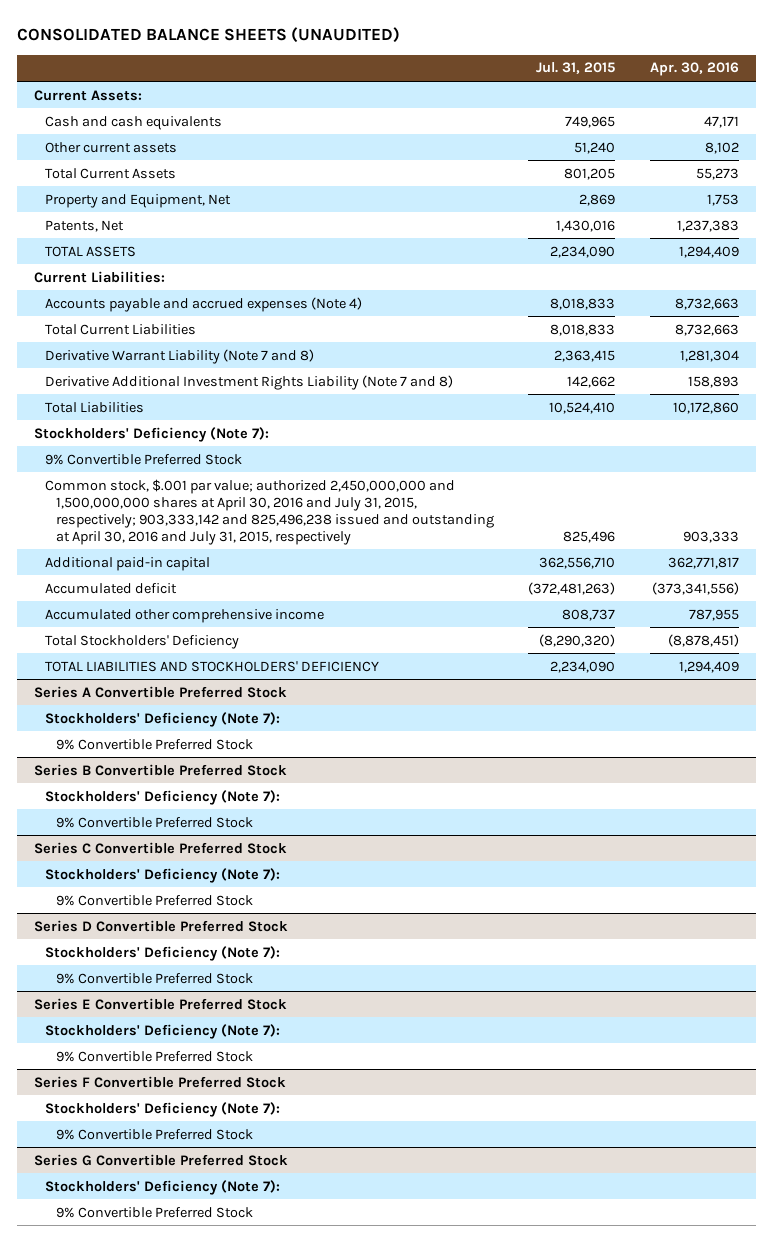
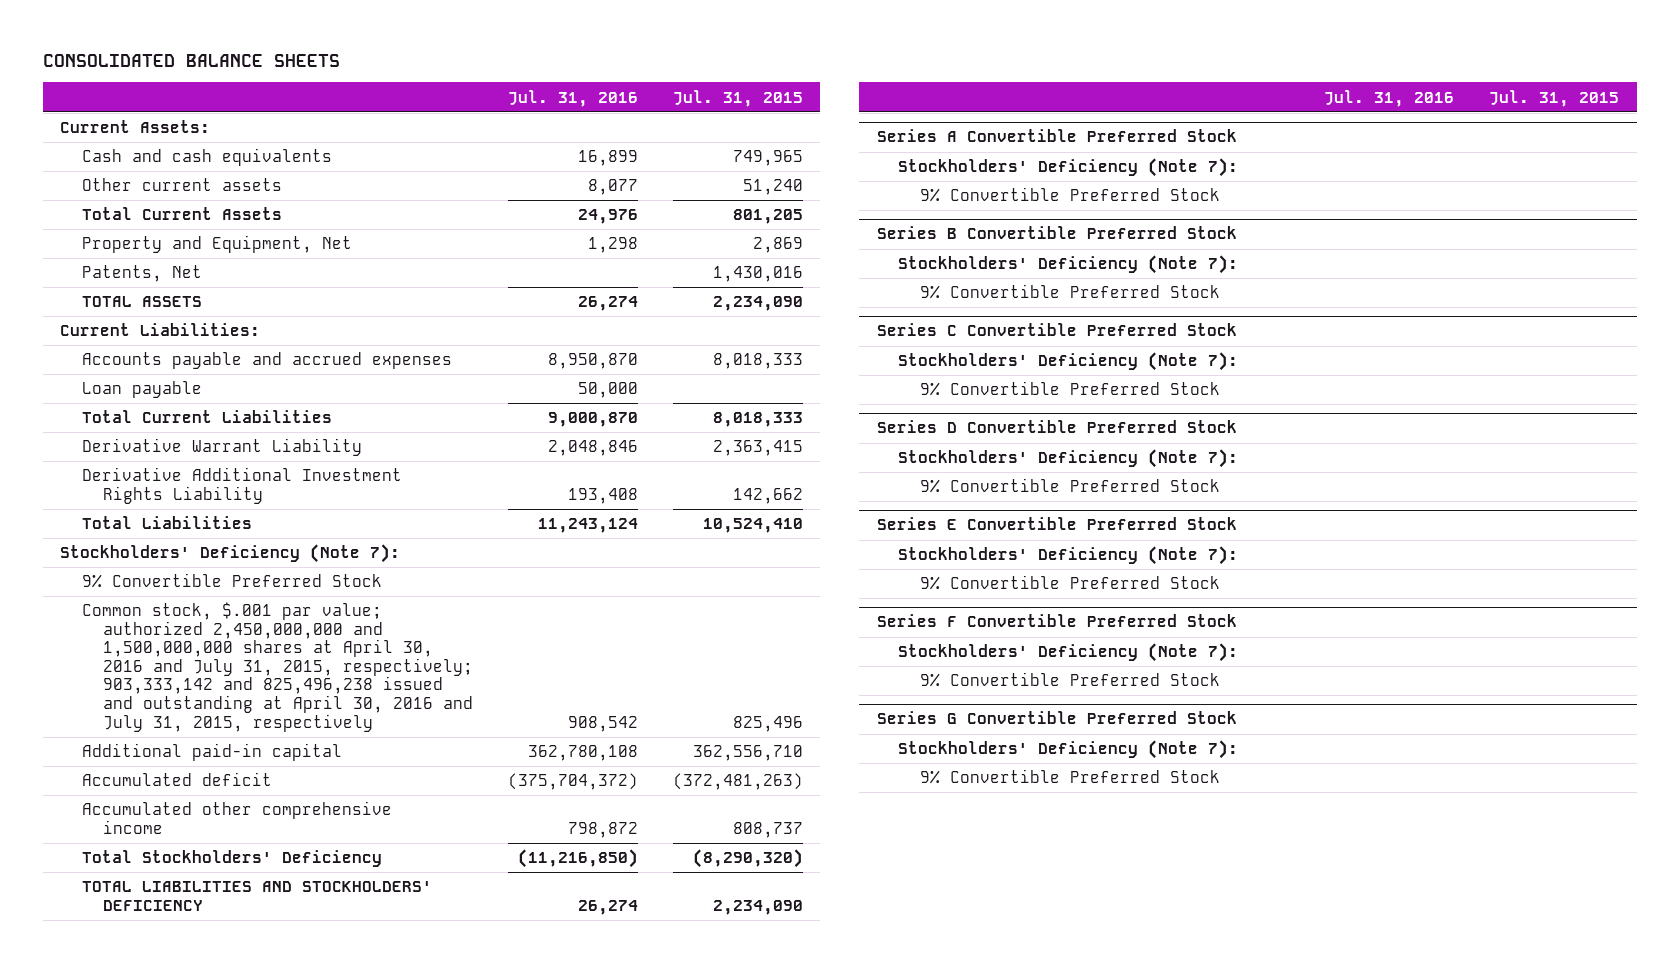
- CONSOLIDATED BALANCE SHEETS (UNAUDITED)
+ CONSOLIDATED BALANCE SHEETS
- | Jul. 31, 2015 | Apr. 30, 2016
+ | Jul. 31, 2016 | Jul. 31, 2015
- Accounts payable and accrued expenses (Note 4) | 8,018,833 | 8,732,663
- Total Current Liabilities | 8,018,833 | 8,732,663
- Derivative Warrant Liability (Note 7 and 8) | 2,363,415 | 1,281,304
- Derivative Additional Investment Rights Liability (Note 7 and 8) | 142,662 | 158,893
+ Accounts payable and accrued expenses | 8,950,870 | 8,018,333
+ Loan payable | 50,000 |
+ Total Current Liabilities | 9,000,870 | 8,018,333
+ Derivative Warrant Liability | 2,048,846 | 2,363,415
+ Derivative Additional Investment Rights Liability | 193,408 | 142,662

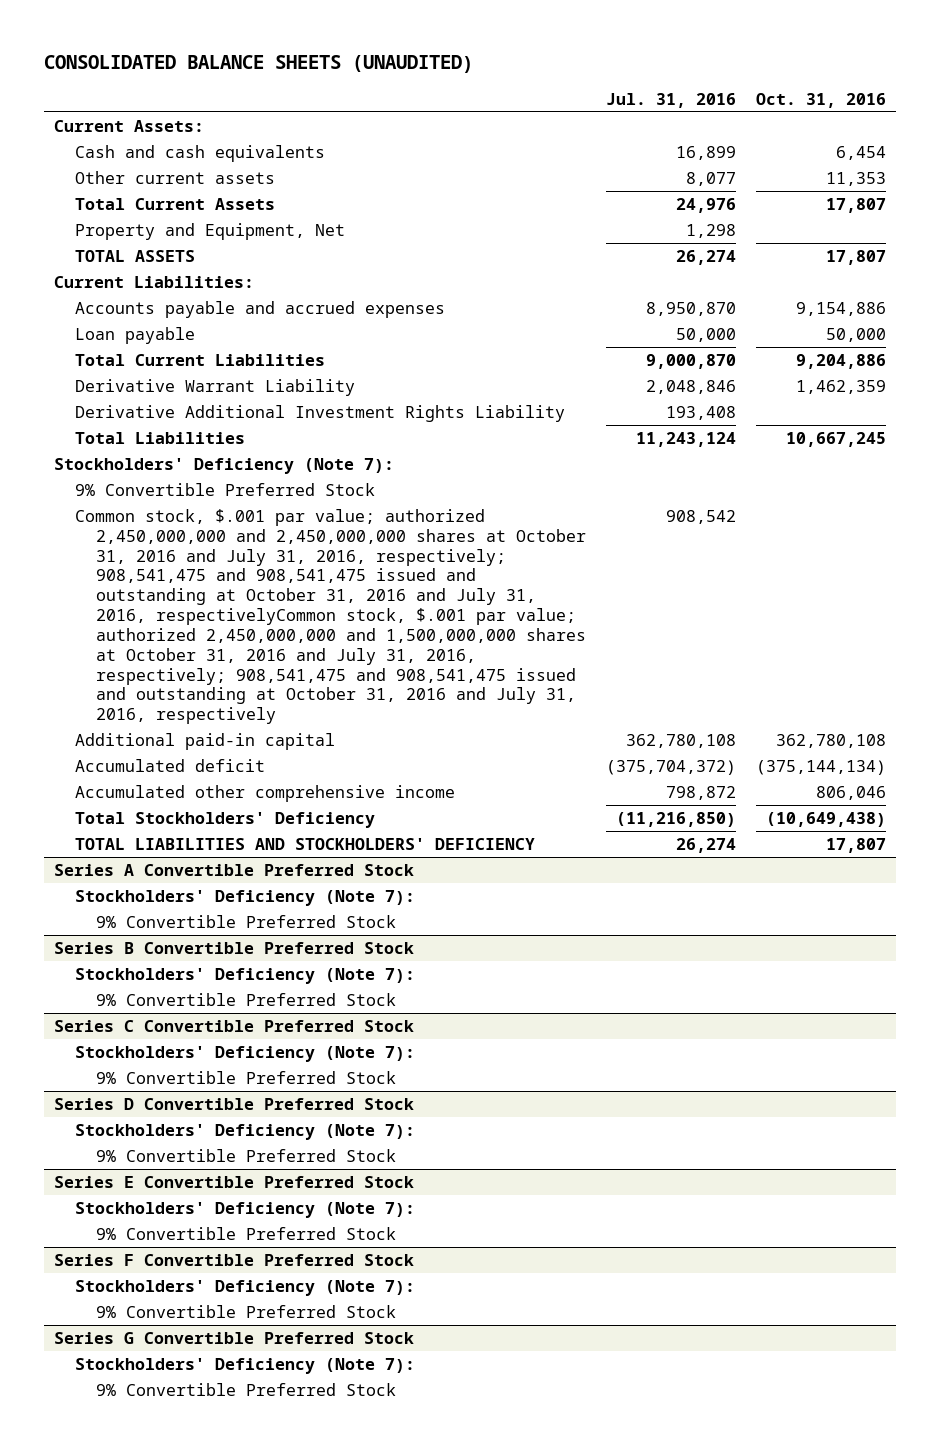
- CONSOLIDATED BALANCE SHEETS
+ CONSOLIDATED BALANCE SHEETS (UNAUDITED)
- | Jul. 31, 2016 | Jul. 31, 2015
+ | Jul. 31, 2016 | Oct. 31, 2016
- Patents, Net | | 1,430,016
- Common stock, $.001 par value; authorized 2,450,000,000 and 1,500,000,000 shares at April 30, 2016 and July 31, 2015, respectively; 903,333,142 and 825,496,238 issued and outstanding at April 30, 2016 and July 31, 2015, respectively | 908,542 | 825,496
+ Common stock, $.001 par value; authorized 2,450,000,000 and 2,450,000,000 shares at October 31, 2016 and July 31, 2016, respectively; 908,541,475 and 908,541,475 issued and outstanding at October 31, 2016 and July 31, 2016, respectivelyCommon stock, $.001 par value; authorized 2,450,000,000 and 1,500,000,000 shares at October 31, 2016 and July 31, 2016, respectively; 908,541,475 and 908,541,475 issued and outstanding at October 31, 2016 and July 31, 2016, respectively | 908,542 |

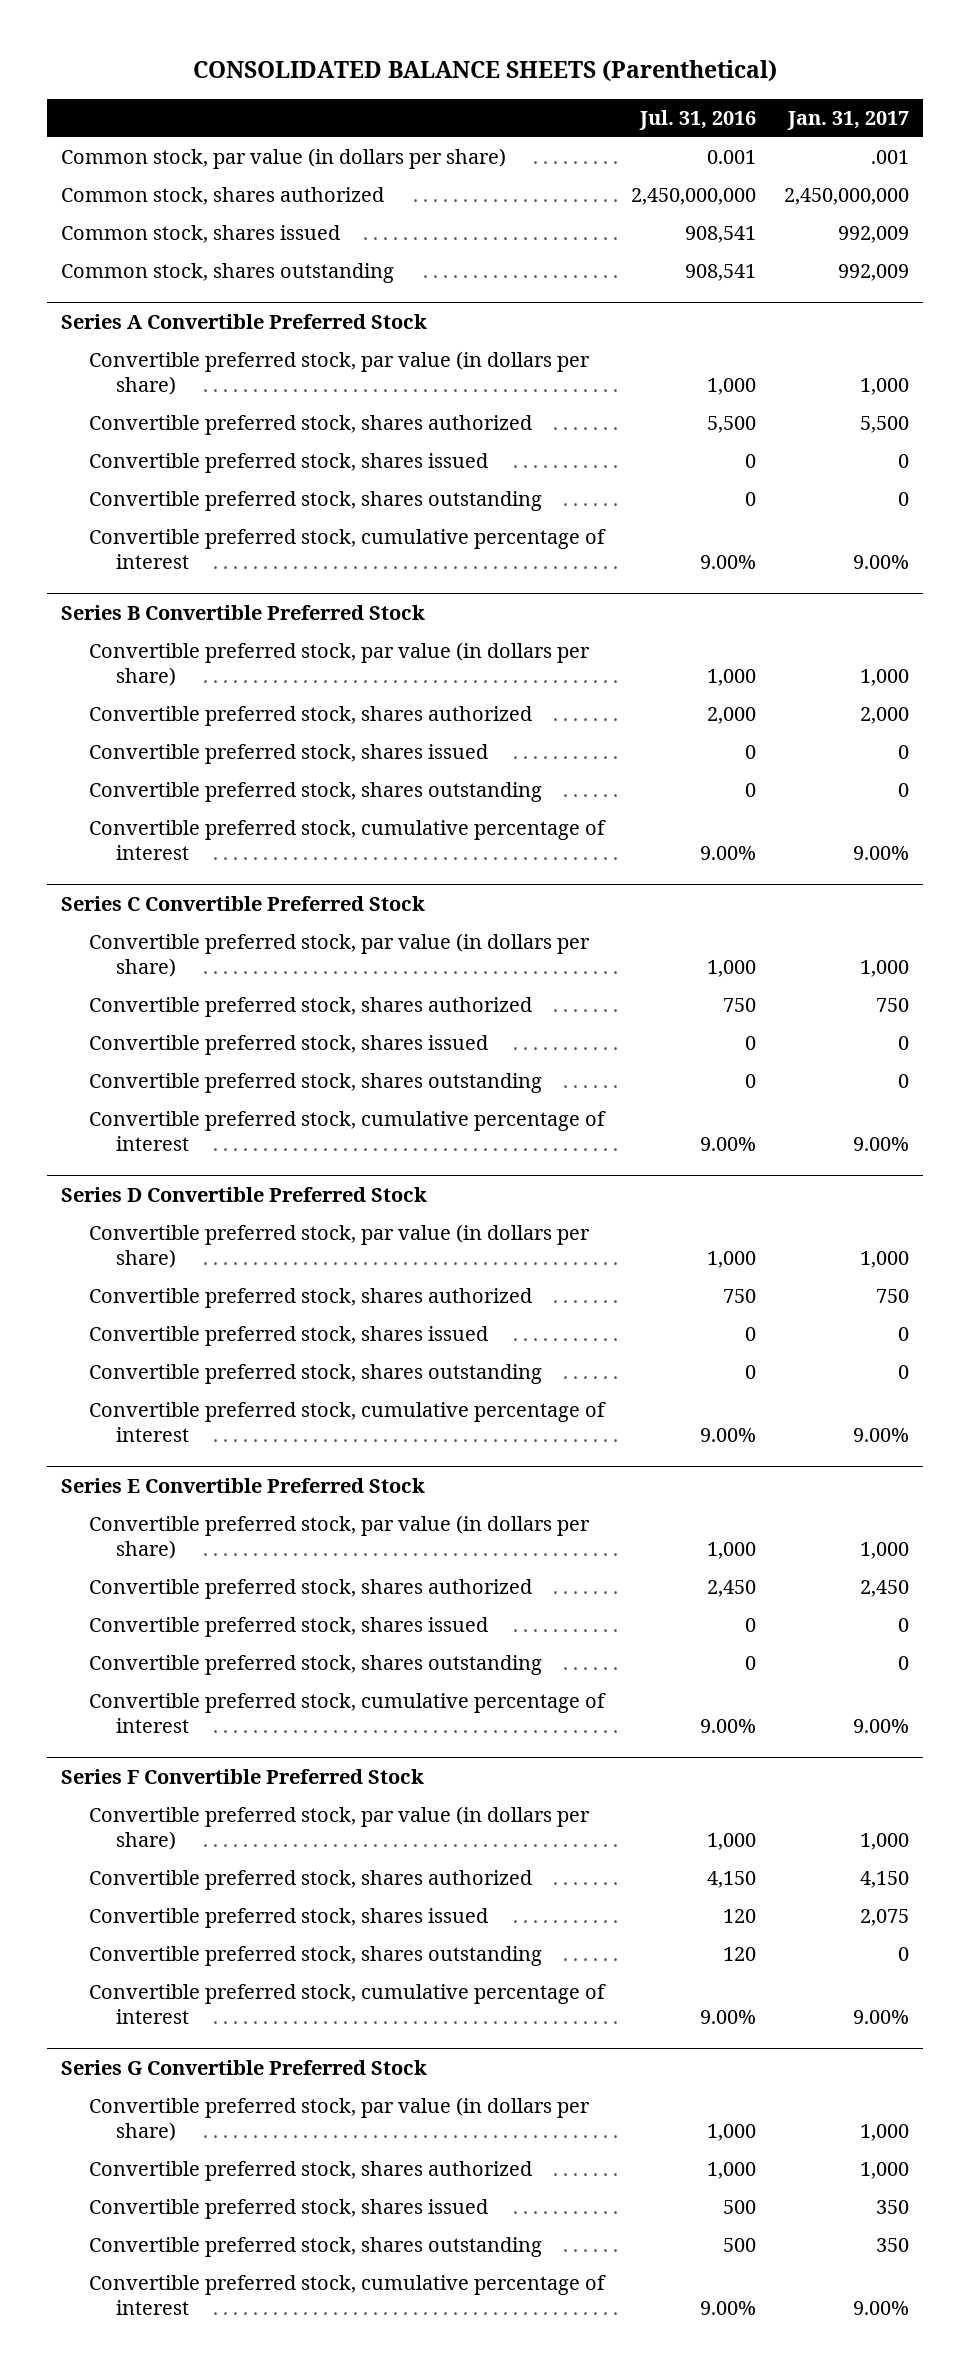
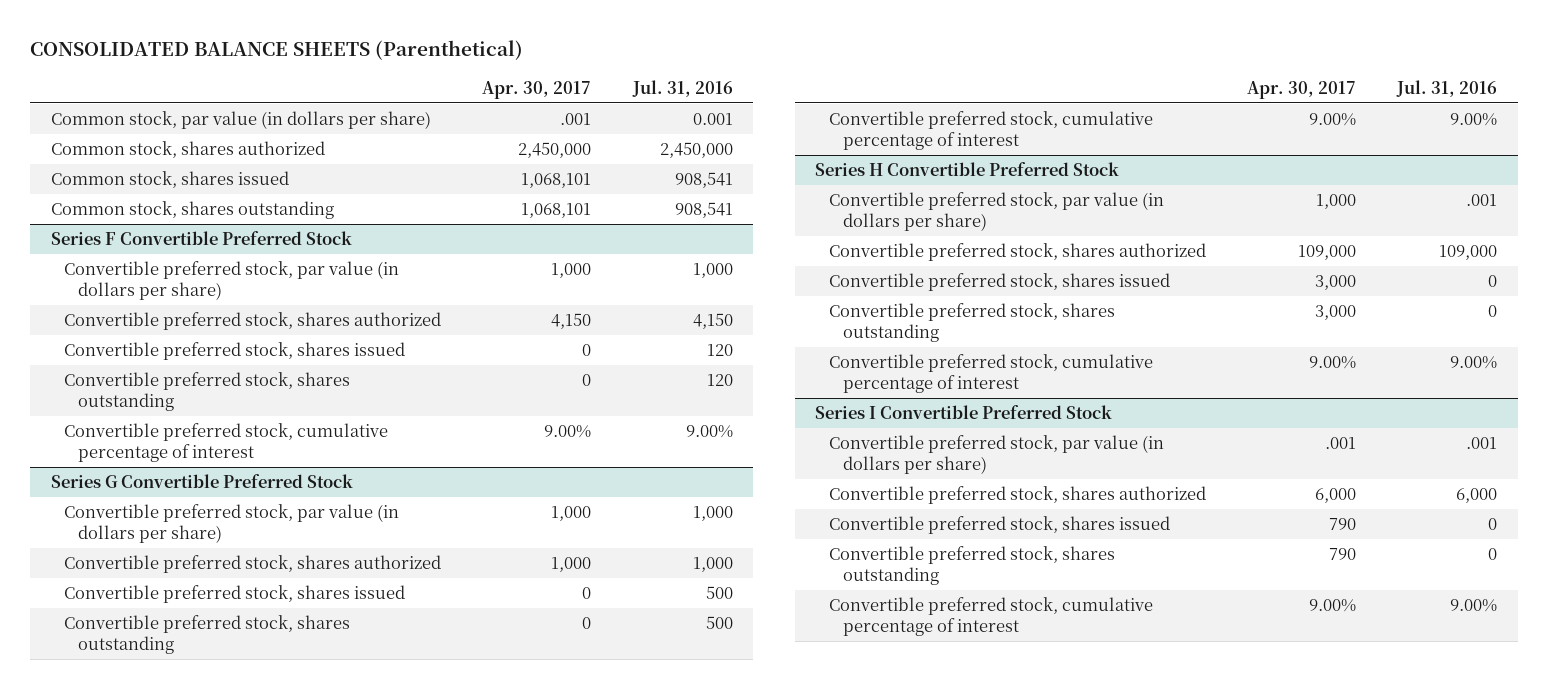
- | Jul. 31, 2016 | Jan. 31, 2017
+ | Apr. 30, 2017 | Jul. 31, 2016
- Common stock, shares authorized | 2,450,000,000 | 2,450,000,000
+ Common stock, shares authorized | 2,450,000 | 2,450,000
- Series A Convertible Preferred Stock
- Convertible preferred stock, par value (in dollars per share) | 1,000 | 1,000
- Convertible preferred stock, shares authorized | 5,500 | 5,500
- Convertible preferred stock, shares issued | 0 | 0
- Convertible preferred stock, shares outstanding | 0 | 0
- Convertible preferred stock, cumulative percentage of interest | 9.00% | 9.00%
- Series B Convertible Preferred Stock
- Convertible preferred stock, par value (in dollars per share) | 1,000 | 1,000
- Convertible preferred stock, shares authorized | 2,000 | 2,000
- Convertible preferred stock, shares issued | 0 | 0
- Convertible preferred stock, shares outstanding | 0 | 0
- Convertible preferred stock, cumulative percentage of interest | 9.00% | 9.00%
- Series C Convertible Preferred Stock
- Convertible preferred stock, par value (in dollars per share) | 1,000 | 1,000
- Convertible preferred stock, shares authorized | 750 | 750
- Convertible preferred stock, shares issued | 0 | 0
- Convertible preferred stock, shares outstanding | 0 | 0
- Convertible preferred stock, cumulative percentage of interest | 9.00% | 9.00%
- Series D Convertible Preferred Stock
- Convertible preferred stock, par value (in dollars per share) | 1,000 | 1,000
- Convertible preferred stock, shares authorized | 750 | 750
- Convertible preferred stock, shares issued | 0 | 0
- Convertible preferred stock, shares outstanding | 0 | 0
- Convertible preferred stock, cumulative percentage of interest | 9.00% | 9.00%
- Series E Convertible Preferred Stock
- Convertible preferred stock, par value (in dollars per share) | 1,000 | 1,000
- Convertible preferred stock, shares authorized | 2,450 | 2,450
- Convertible preferred stock, shares issued | 0 | 0
- Convertible preferred stock, shares outstanding | 0 | 0
- Convertible preferred stock, cumulative percentage of interest | 9.00% | 9.00%
+ Series H Convertible Preferred Stock
+ Convertible preferred stock, par value (in dollars per share) | 1,000 | .001
+ Convertible preferred stock, shares authorized | 109,000 | 109,000
+ Convertible preferred stock, shares issued | 3,000 | 0
+ Convertible preferred stock, shares outstanding | 3,000 | 0
+ Convertible preferred stock, cumulative percentage of interest | 9.00% | 9.00%
+ Series I Convertible Preferred Stock
+ Convertible preferred stock, par value (in dollars per share) | .001 | .001
+ Convertible preferred stock, shares authorized | 6,000 | 6,000
+ Convertible preferred stock, shares issued | 790 | 0
+ Convertible preferred stock, shares outstanding | 790 | 0
+ Convertible preferred stock, cumulative percentage of interest | 9.00% | 9.00%

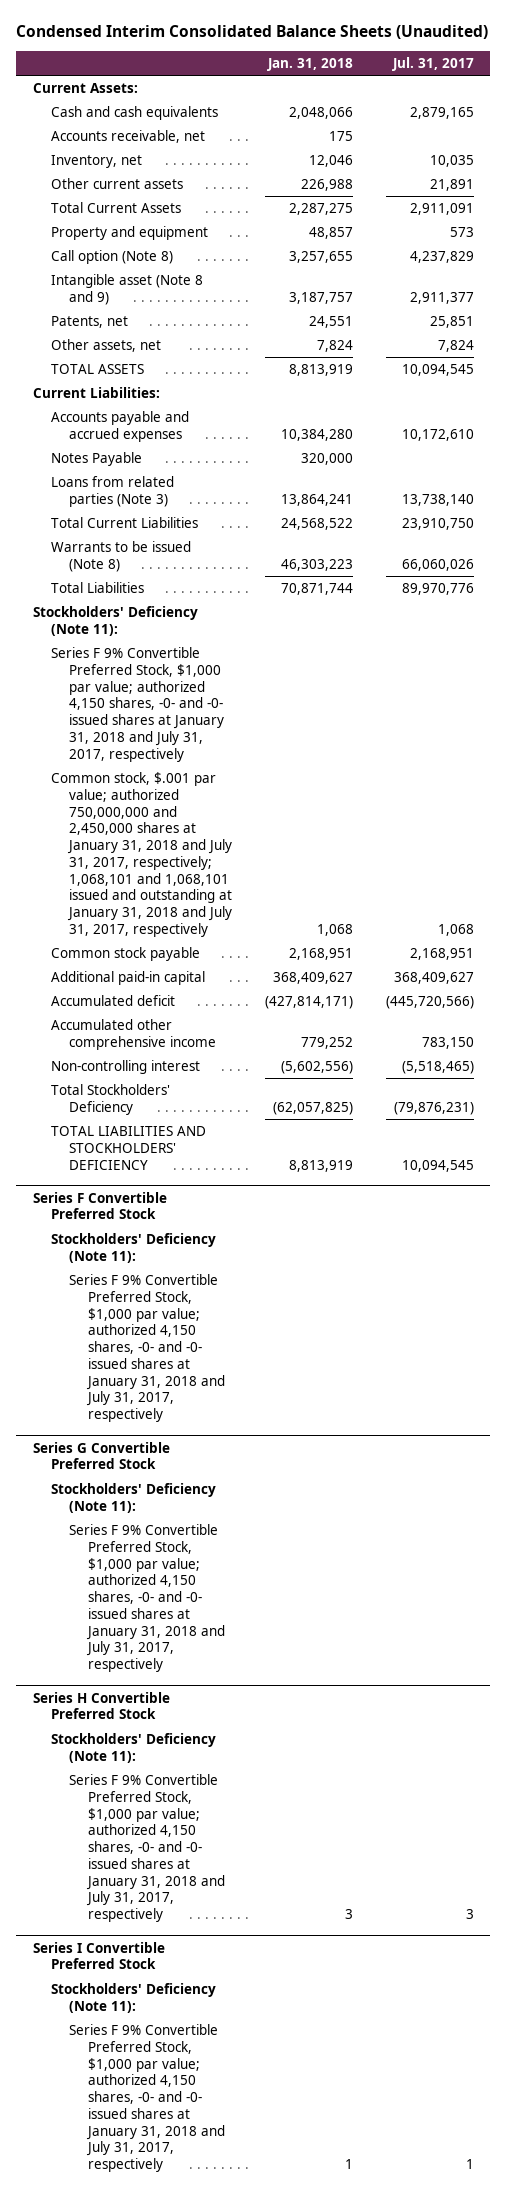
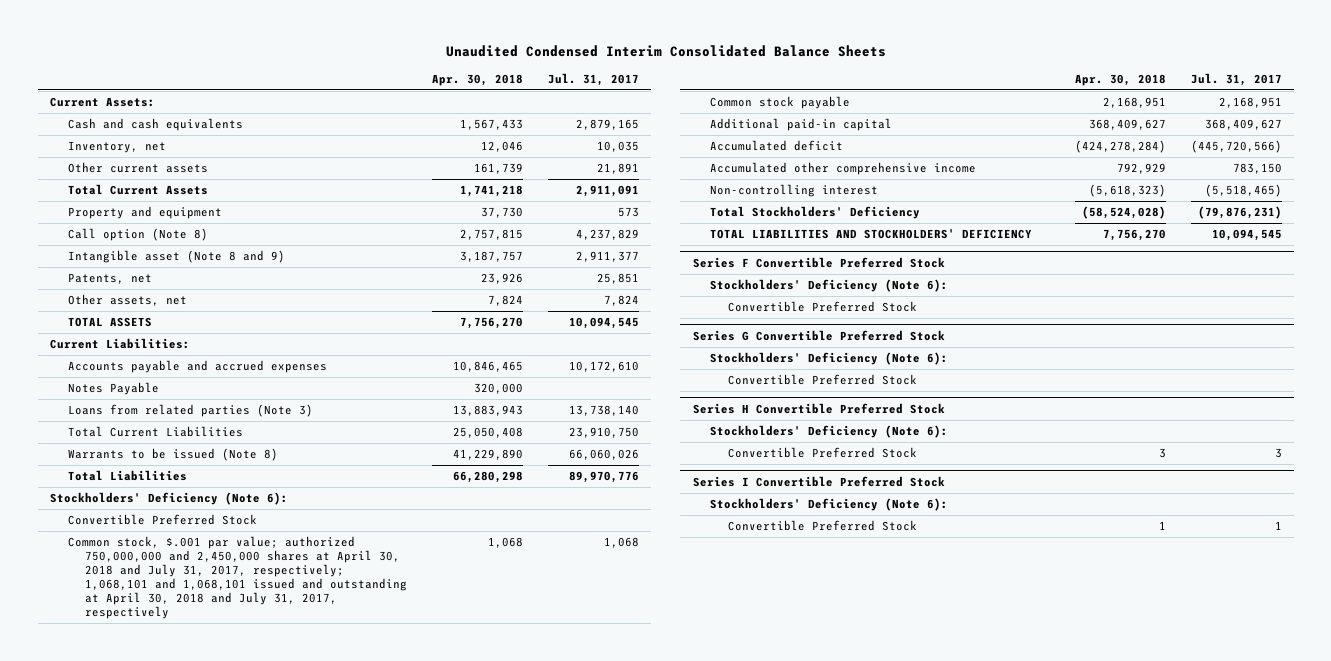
- Condensed Interim Consolidated Balance Sheets (Unaudited)
+ Unaudited Condensed Interim Consolidated Balance Sheets
- | Jan. 31, 2018 | Jul. 31, 2017
+ | Apr. 30, 2018 | Jul. 31, 2017
- Accounts receivable, net | 175 |
- Stockholders' Deficiency (Note 11):
- Series F 9% Convertible Preferred Stock, $1,000 par value; authorized 4,150 shares, -0- and -0- issued shares at January 31, 2018 and July 31, 2017, respectively
- Common stock, $.001 par value; authorized 750,000,000 and 2,450,000 shares at January 31, 2018 and July 31, 2017, respectively; 1,068,101 and 1,068,101 issued and outstanding at January 31, 2018 and July 31, 2017, respectively | 1,068 | 1,068
+ Stockholders' Deficiency (Note 6):
+ Convertible Preferred Stock
+ Common stock, $.001 par value; authorized 750,000,000 and 2,450,000 shares at April 30, 2018 and July 31, 2017, respectively; 1,068,101 and 1,068,101 issued and outstanding at April 30, 2018 and July 31, 2017, respectively | 1,068 | 1,068
@ Series F Convertible Preferred Stock
- Stockholders' Deficiency (Note 11):
- Series F 9% Convertible Preferred Stock, $1,000 par value; authorized 4,150 shares, -0- and -0- issued shares at January 31, 2018 and July 31, 2017, respectively
+ Stockholders' Deficiency (Note 6):
+ Convertible Preferred Stock
@ Series G Convertible Preferred Stock
- Stockholders' Deficiency (Note 11):
- Series F 9% Convertible Preferred Stock, $1,000 par value; authorized 4,150 shares, -0- and -0- issued shares at January 31, 2018 and July 31, 2017, respectively
+ Stockholders' Deficiency (Note 6):
+ Convertible Preferred Stock
@ Series H Convertible Preferred Stock
- Stockholders' Deficiency (Note 11):
- Series F 9% Convertible Preferred Stock, $1,000 par value; authorized 4,150 shares, -0- and -0- issued shares at January 31, 2018 and July 31, 2017, respectively | 3 | 3
+ Stockholders' Deficiency (Note 6):
+ Convertible Preferred Stock | 3 | 3
@ Series I Convertible Preferred Stock
- Stockholders' Deficiency (Note 11):
- Series F 9% Convertible Preferred Stock, $1,000 par value; authorized 4,150 shares, -0- and -0- issued shares at January 31, 2018 and July 31, 2017, respectively | 1 | 1
+ Stockholders' Deficiency (Note 6):
+ Convertible Preferred Stock | 1 | 1

